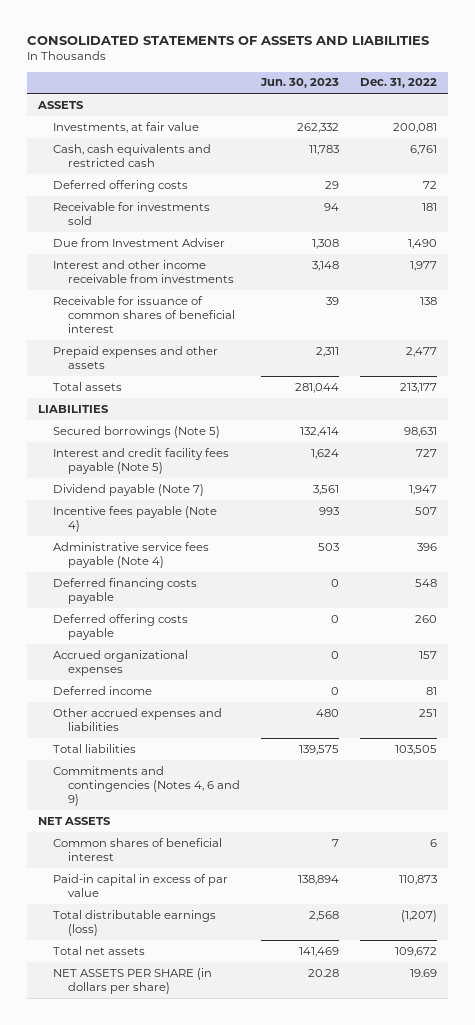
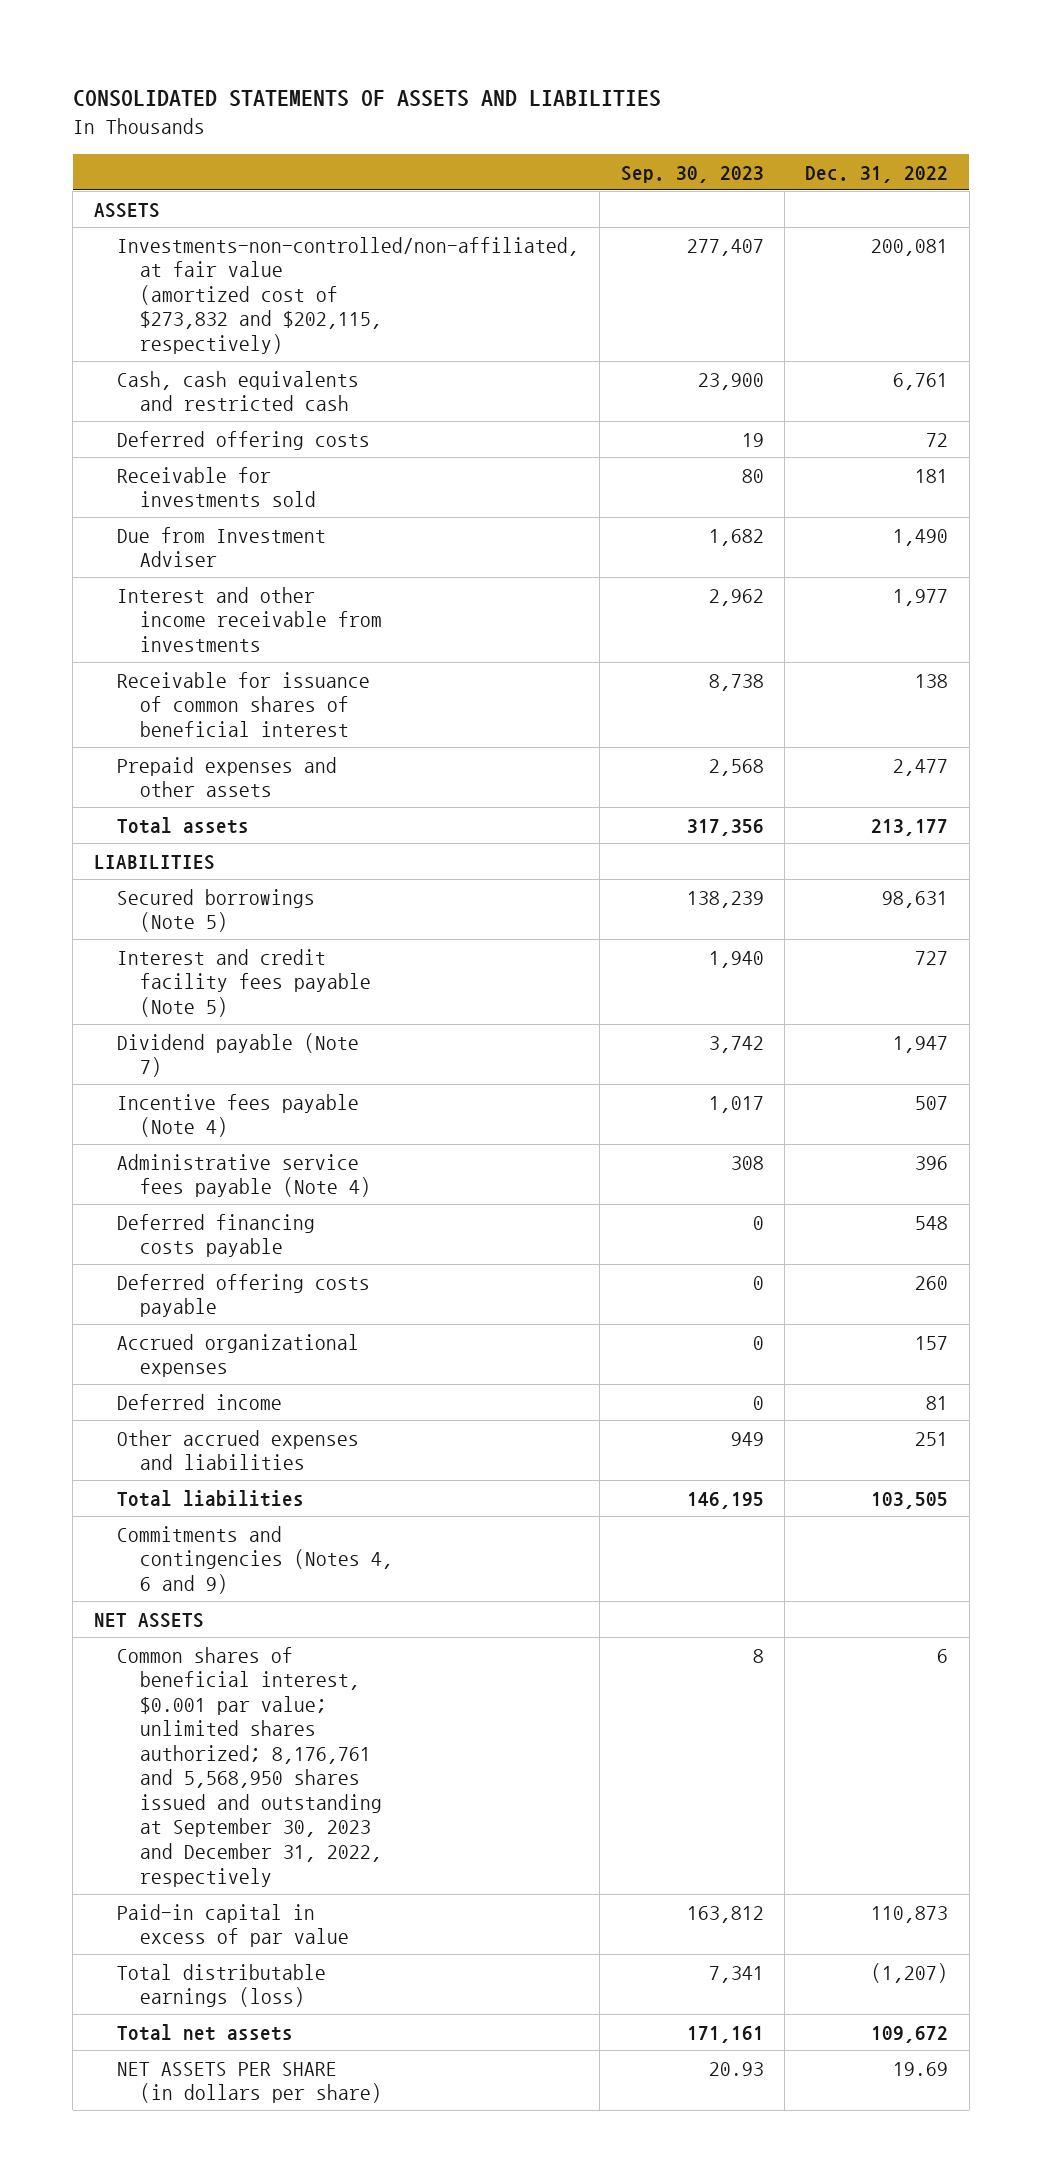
- | Jun. 30, 2023 | Dec. 31, 2022
+ | Sep. 30, 2023 | Dec. 31, 2022
- Investments, at fair value | 262,332 | 200,081
+ Investments-non-controlled/non-affiliated, at fair value (amortized cost of $273,832 and $202,115, respectively) | 277,407 | 200,081
- Common shares of beneficial interest | 7 | 6
+ Common shares of beneficial interest, $0.001 par value; unlimited shares authorized; 8,176,761 and 5,568,950 shares issued and outstanding at September 30, 2023 and December 31, 2022, respectively | 8 | 6

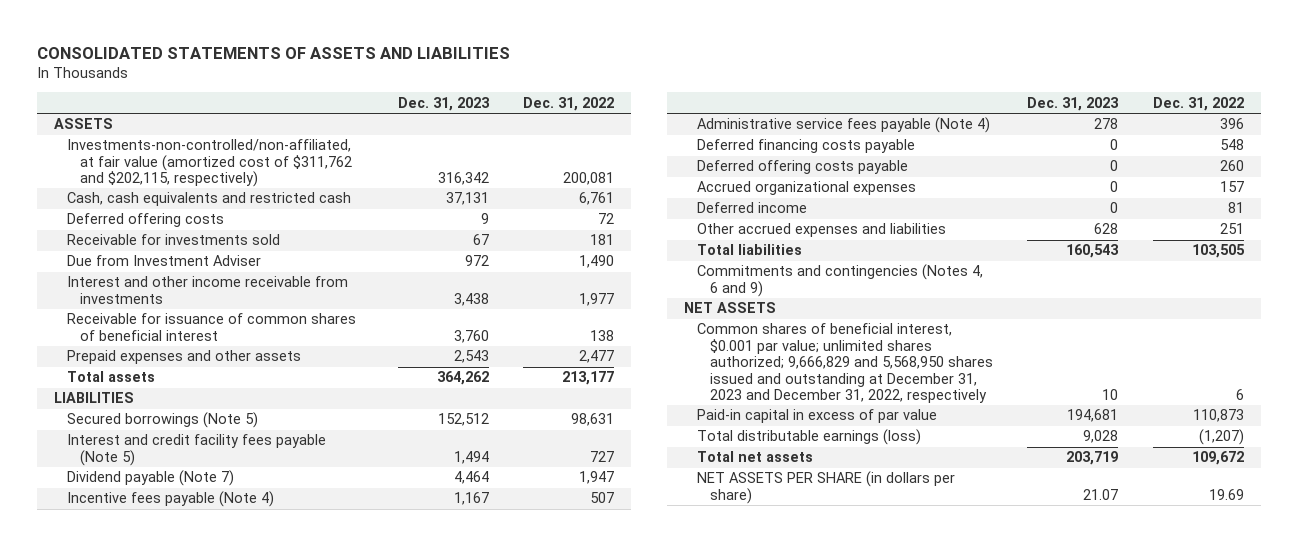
- | Sep. 30, 2023 | Dec. 31, 2022
+ | Dec. 31, 2023 | Dec. 31, 2022
- Investments-non-controlled/non-affiliated, at fair value (amortized cost of $273,832 and $202,115, respectively) | 277,407 | 200,081
+ Investments-non-controlled/non-affiliated, at fair value (amortized cost of $311,762 and $202,115, respectively) | 316,342 | 200,081
- Common shares of beneficial interest, $0.001 par value; unlimited shares authorized; 8,176,761 and 5,568,950 shares issued and outstanding at September 30, 2023 and December 31, 2022, respectively | 8 | 6
+ Common shares of beneficial interest, $0.001 par value; unlimited shares authorized; 9,666,829 and 5,568,950 shares issued and outstanding at December 31, 2023 and December 31, 2022, respectively | 10 | 6

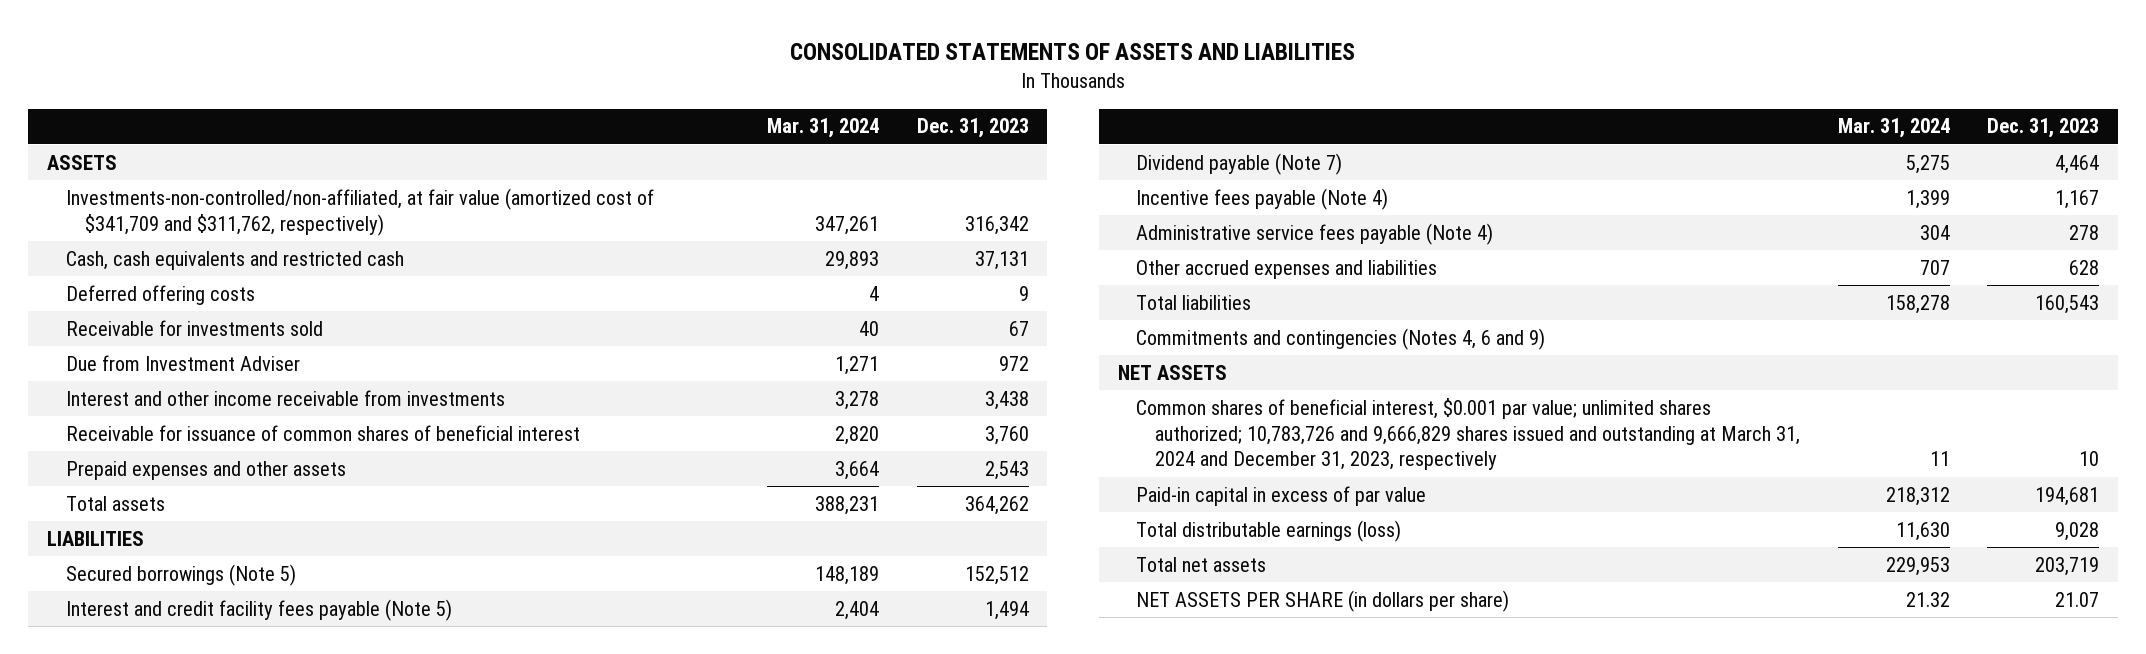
- | Dec. 31, 2023 | Dec. 31, 2022
+ | Mar. 31, 2024 | Dec. 31, 2023
- Investments-non-controlled/non-affiliated, at fair value (amortized cost of $311,762 and $202,115, respectively) | 316,342 | 200,081
+ Investments-non-controlled/non-affiliated, at fair value (amortized cost of $341,709 and $311,762, respectively) | 347,261 | 316,342
- Deferred financing costs payable | 0 | 548
- Deferred offering costs payable | 0 | 260
- Accrued organizational expenses | 0 | 157
- Deferred income | 0 | 81
- Common shares of beneficial interest, $0.001 par value; unlimited shares authorized; 9,666,829 and 5,568,950 shares issued and outstanding at December 31, 2023 and December 31, 2022, respectively | 10 | 6
+ Common shares of beneficial interest, $0.001 par value; unlimited shares authorized; 10,783,726 and 9,666,829 shares issued and outstanding at March 31, 2024 and December 31, 2023, respectively | 11 | 10

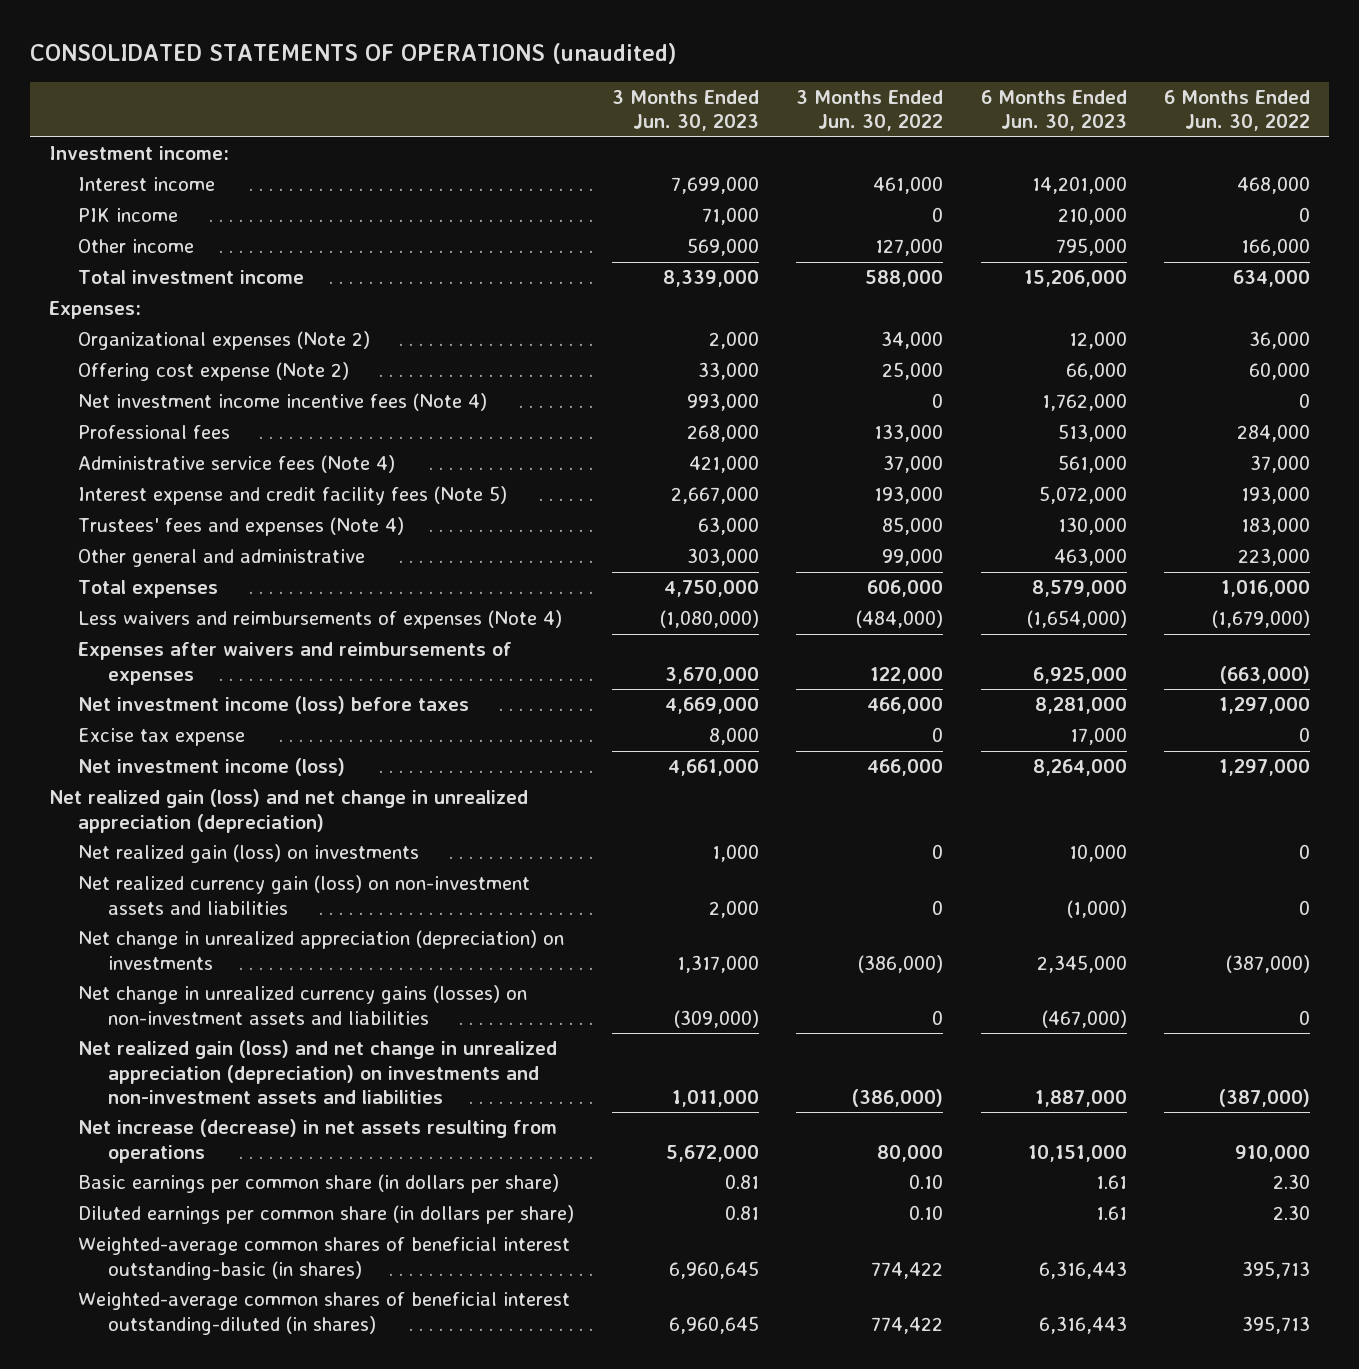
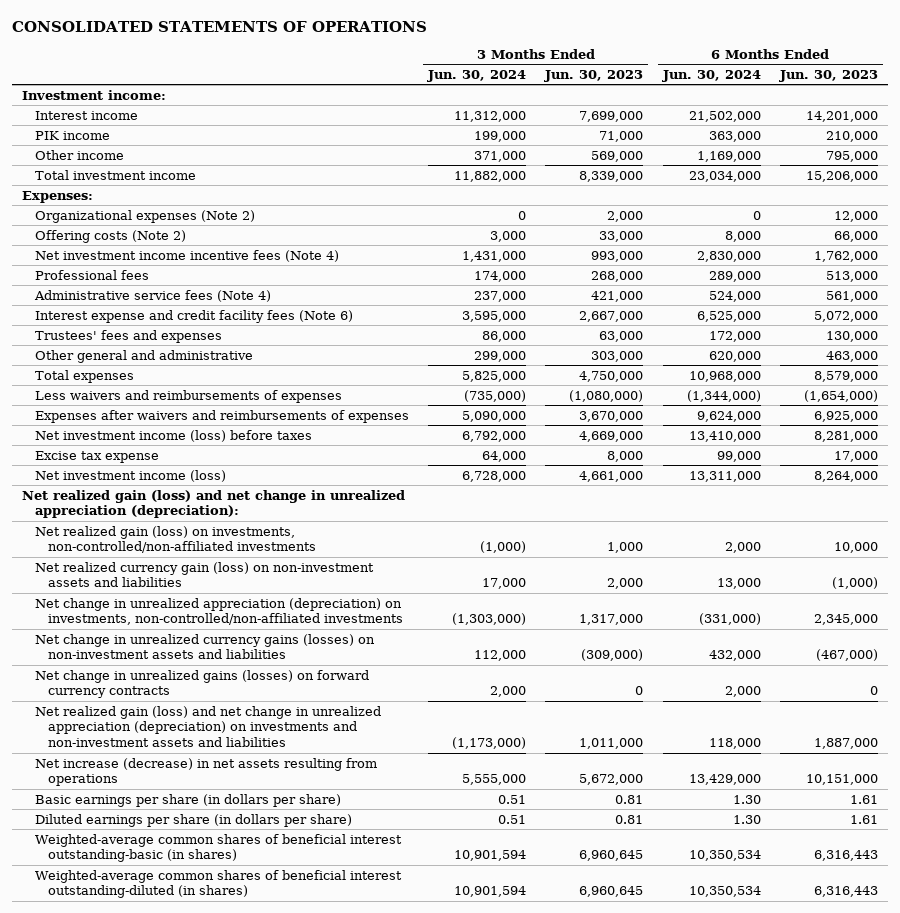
- CONSOLIDATED STATEMENTS OF OPERATIONS (unaudited)
+ CONSOLIDATED STATEMENTS OF OPERATIONS
- | 3 Months Ended Jun. 30, 2023 | 3 Months Ended Jun. 30, 2022 | 6 Months Ended Jun. 30, 2023 | 6 Months Ended Jun. 30, 2022
+ | 3 Months Ended Jun. 30, 2024 | 3 Months Ended Jun. 30, 2023 | 6 Months Ended Jun. 30, 2024 | 6 Months Ended Jun. 30, 2023
- Offering cost expense (Note 2) | 33,000 | 25,000 | 66,000 | 60,000
+ Offering costs (Note 2) | 3,000 | 33,000 | 8,000 | 66,000
- Interest expense and credit facility fees (Note 5) | 2,667,000 | 193,000 | 5,072,000 | 193,000
- Trustees' fees and expenses (Note 4) | 63,000 | 85,000 | 130,000 | 183,000
+ Interest expense and credit facility fees (Note 6) | 3,595,000 | 2,667,000 | 6,525,000 | 5,072,000
+ Trustees' fees and expenses | 86,000 | 63,000 | 172,000 | 130,000
- Less waivers and reimbursements of expenses (Note 4) | (1,080,000) | (484,000) | (1,654,000) | (1,679,000)
+ Less waivers and reimbursements of expenses | (735,000) | (1,080,000) | (1,344,000) | (1,654,000)
- Net realized gain (loss) and net change in unrealized appreciation (depreciation)
- Net realized gain (loss) on investments | 1,000 | 0 | 10,000 | 0
+ Net realized gain (loss) and net change in unrealized appreciation (depreciation):
+ Net realized gain (loss) on investments, non-controlled/non-affiliated investments | (1,000) | 1,000 | 2,000 | 10,000
- Net change in unrealized appreciation (depreciation) on investments | 1,317,000 | (386,000) | 2,345,000 | (387,000)
+ Net change in unrealized appreciation (depreciation) on investments, non-controlled/non-affiliated investments | (1,303,000) | 1,317,000 | (331,000) | 2,345,000
+ Net change in unrealized gains (losses) on forward currency contracts | 2,000 | 0 | 2,000 | 0
- Basic earnings per common share (in dollars per share) | 0.81 | 0.10 | 1.61 | 2.30
- Diluted earnings per common share (in dollars per share) | 0.81 | 0.10 | 1.61 | 2.30
+ Basic earnings per share (in dollars per share) | 0.51 | 0.81 | 1.30 | 1.61
+ Diluted earnings per share (in dollars per share) | 0.51 | 0.81 | 1.30 | 1.61

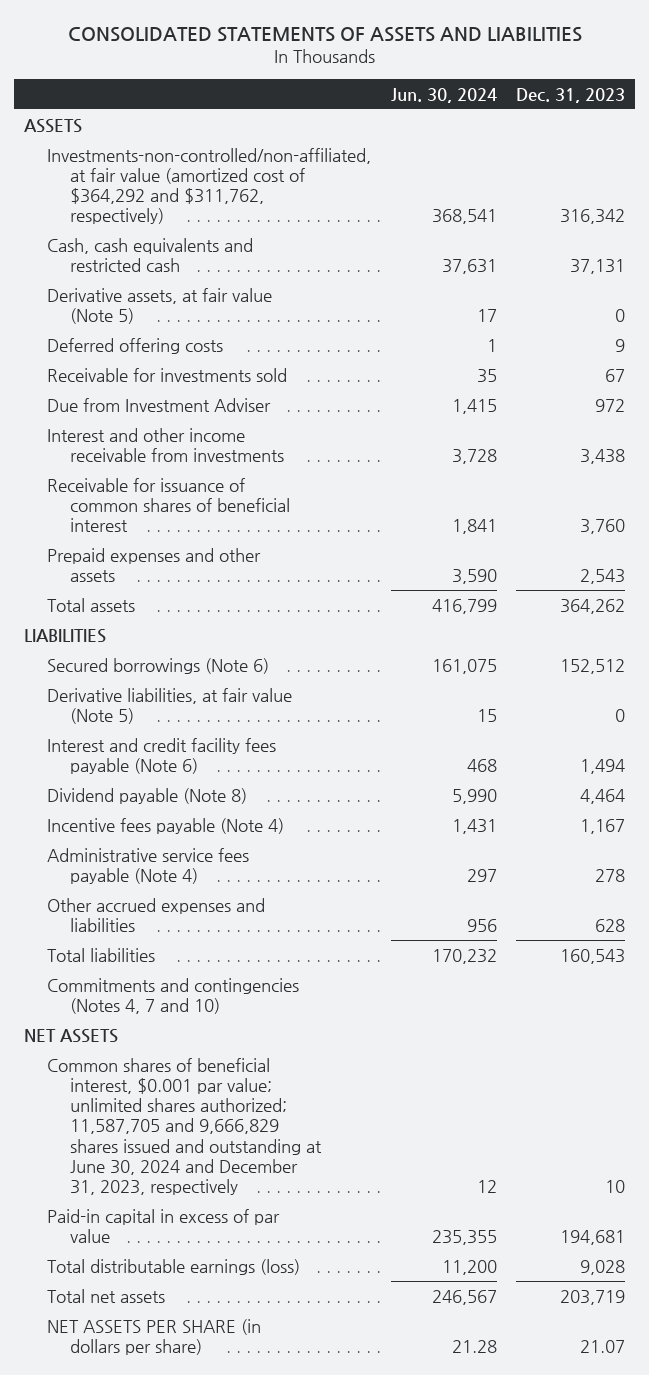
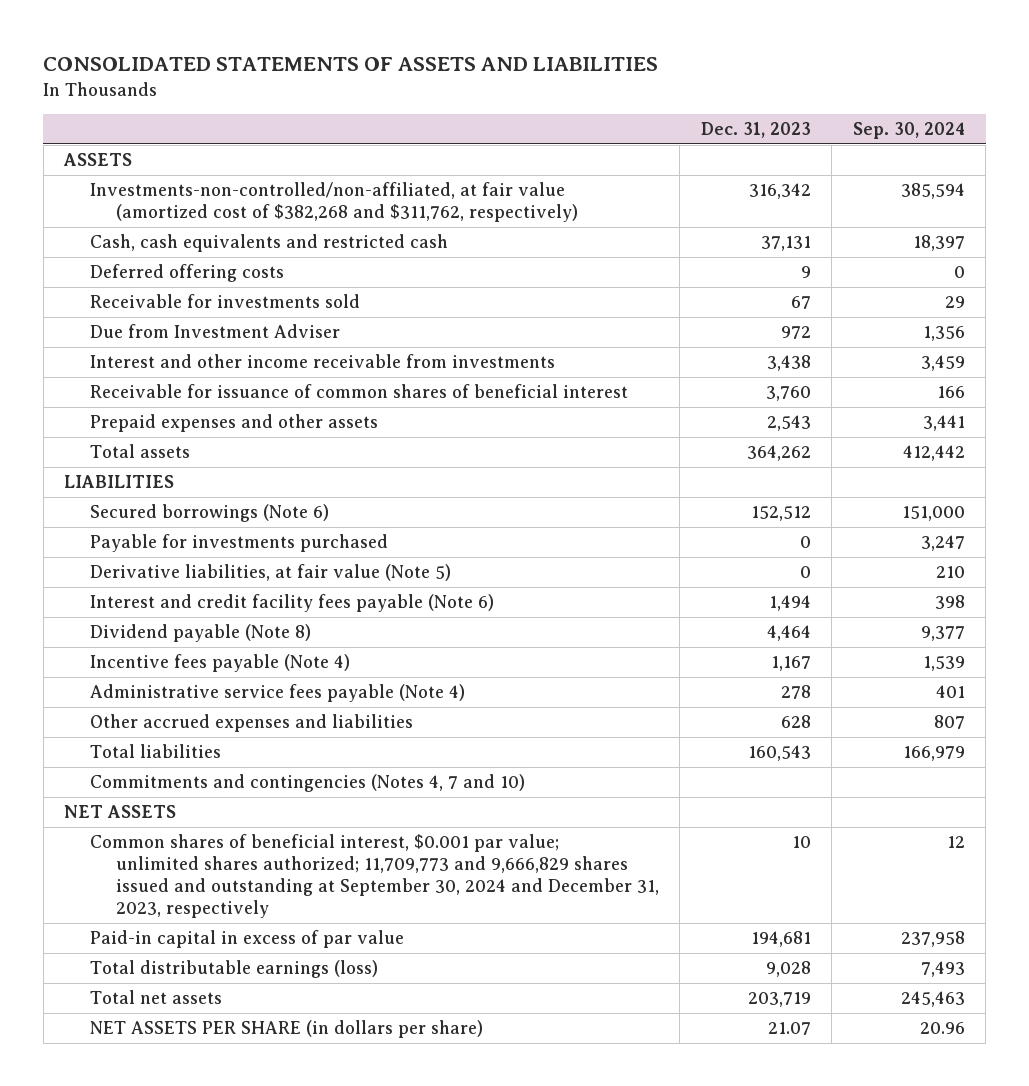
- | Jun. 30, 2024 | Dec. 31, 2023
+ | Dec. 31, 2023 | Sep. 30, 2024
- Investments-non-controlled/non-affiliated, at fair value (amortized cost of $364,292 and $311,762, respectively) | 368,541 | 316,342
+ Investments-non-controlled/non-affiliated, at fair value (amortized cost of $382,268 and $311,762, respectively) | 316,342 | 385,594
- Derivative assets, at fair value (Note 5) | 17 | 0
+ Payable for investments purchased | 0 | 3,247
- Common shares of beneficial interest, $0.001 par value; unlimited shares authorized; 11,587,705 and 9,666,829 shares issued and outstanding at June 30, 2024 and December 31, 2023, respectively | 12 | 10
+ Common shares of beneficial interest, $0.001 par value; unlimited shares authorized; 11,709,773 and 9,666,829 shares issued and outstanding at September 30, 2024 and December 31, 2023, respectively | 10 | 12

